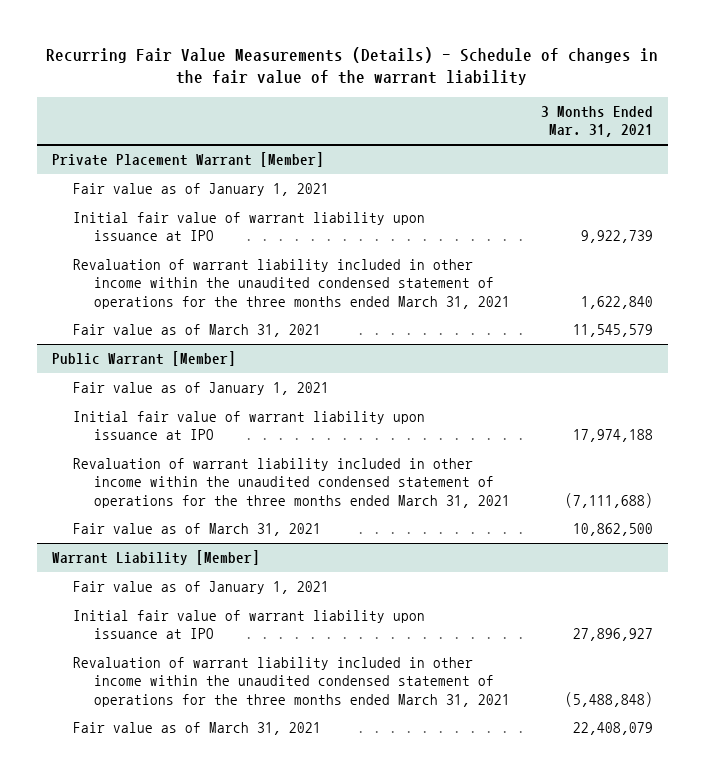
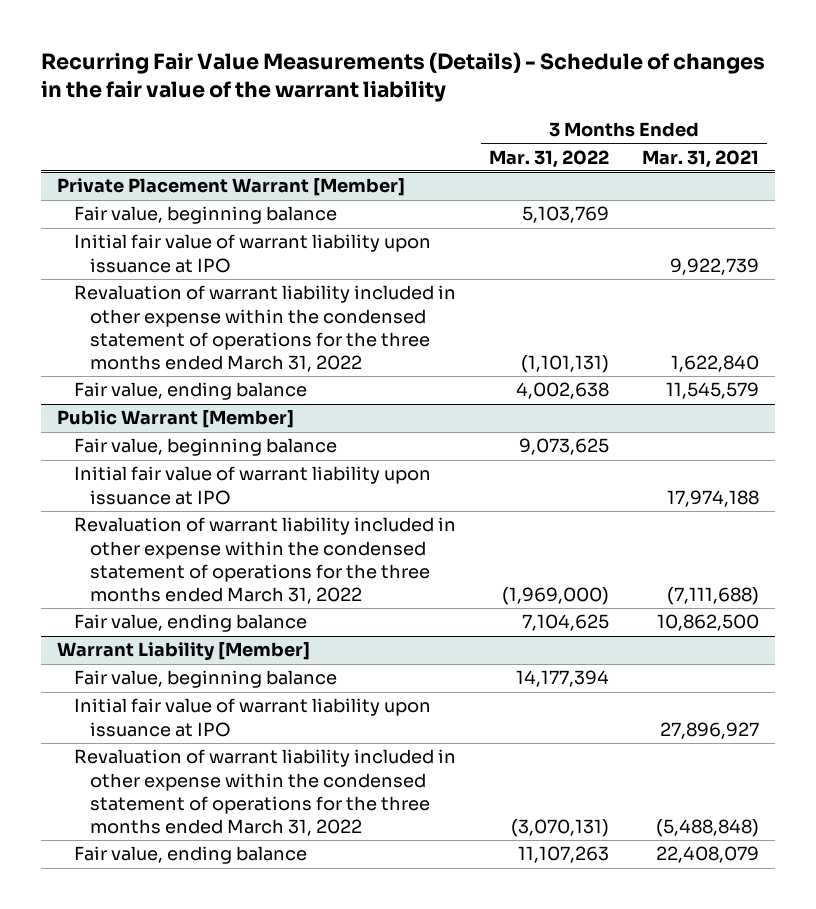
- | 3 Months Ended Mar. 31, 2021
+ | 3 Months Ended Mar. 31, 2022 | 3 Months Ended Mar. 31, 2021
@ Private Placement Warrant [Member]
- Fair value as of January 1, 2021
+ Fair value, beginning balance | 5,103,769 |
- Revaluation of warrant liability included in other income within the unaudited condensed statement of operations for the three months ended March 31, 2021 | 1,622,840
- Fair value as of March 31, 2021 | 11,545,579
+ Revaluation of warrant liability included in other expense within the condensed statement of operations for the three months ended March 31, 2022 | (1,101,131) | 1,622,840
+ Fair value, ending balance | 4,002,638 | 11,545,579
@ Public Warrant [Member]
- Fair value as of January 1, 2021
+ Fair value, beginning balance | 9,073,625 |
- Revaluation of warrant liability included in other income within the unaudited condensed statement of operations for the three months ended March 31, 2021 | (7,111,688)
- Fair value as of March 31, 2021 | 10,862,500
+ Revaluation of warrant liability included in other expense within the condensed statement of operations for the three months ended March 31, 2022 | (1,969,000) | (7,111,688)
+ Fair value, ending balance | 7,104,625 | 10,862,500
@ Warrant Liability [Member]
- Fair value as of January 1, 2021
+ Fair value, beginning balance | 14,177,394 |
- Revaluation of warrant liability included in other income within the unaudited condensed statement of operations for the three months ended March 31, 2021 | (5,488,848)
- Fair value as of March 31, 2021 | 22,408,079
+ Revaluation of warrant liability included in other expense within the condensed statement of operations for the three months ended March 31, 2022 | (3,070,131) | (5,488,848)
+ Fair value, ending balance | 11,107,263 | 22,408,079

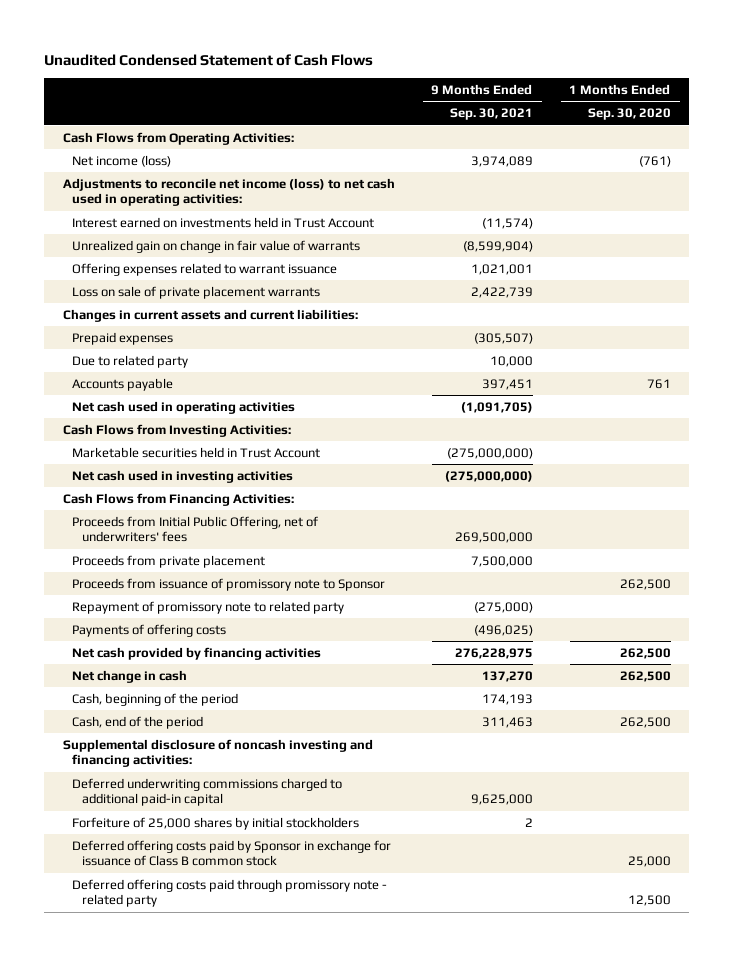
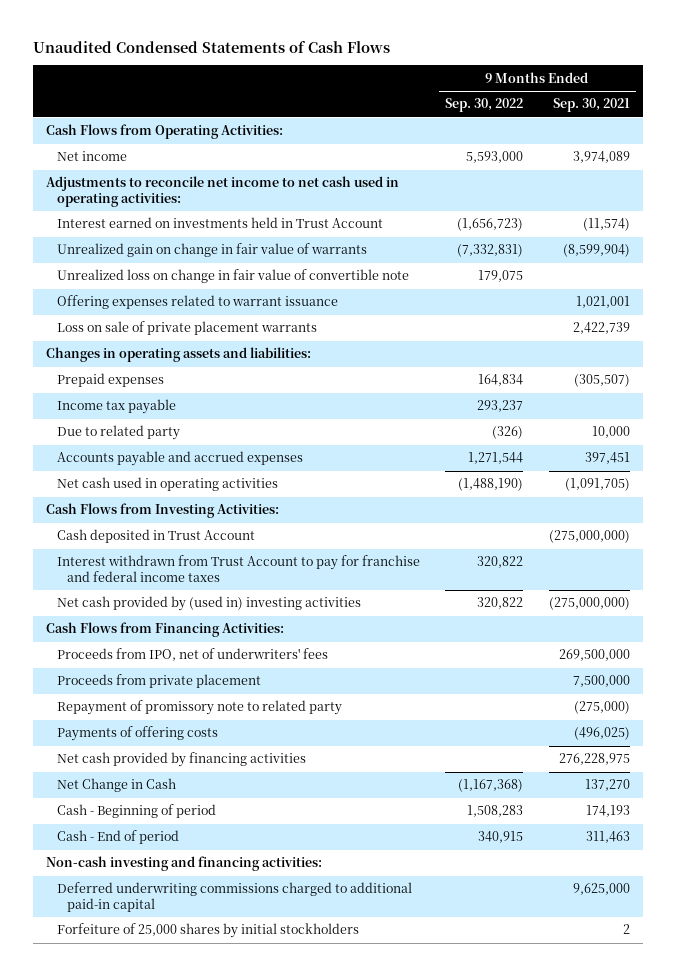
- Unaudited Condensed Statement of Cash Flows
+ Unaudited Condensed Statements of Cash Flows
- | 9 Months Ended Sep. 30, 2021 | 1 Months Ended Sep. 30, 2020
+ | 9 Months Ended Sep. 30, 2022 | 9 Months Ended Sep. 30, 2021
- Net income (loss) | 3,974,089 | (761)
- Adjustments to reconcile net income (loss) to net cash used in operating activities:
+ Net income | 5,593,000 | 3,974,089
+ Adjustments to reconcile net income to net cash used in operating activities:
+ Unrealized loss on change in fair value of convertible note | 179,075 |
- Changes in current assets and current liabilities:
+ Changes in operating assets and liabilities:
+ Income tax payable | 293,237 |
- Accounts payable | 397,451 | 761
+ Accounts payable and accrued expenses | 1,271,544 | 397,451
- Marketable securities held in Trust Account | (275,000,000) |
- Net cash used in investing activities | (275,000,000) |
+ Cash deposited in Trust Account | | (275,000,000)
+ Interest withdrawn from Trust Account to pay for franchise and federal income taxes | 320,822 |
+ Net cash provided by (used in) investing activities | 320,822 | (275,000,000)
- Proceeds from Initial Public Offering, net of underwriters' fees | 269,500,000 |
+ Proceeds from IPO, net of underwriters' fees | | 269,500,000
- Proceeds from issuance of promissory note to Sponsor | | 262,500
- Net change in cash | 137,270 | 262,500
- Cash, beginning of the period | 174,193 |
- Cash, end of the period | 311,463 | 262,500
- Supplemental disclosure of noncash investing and financing activities:
+ Net Change in Cash | (1,167,368) | 137,270
+ Cash - Beginning of period | 1,508,283 | 174,193
+ Cash - End of period | 340,915 | 311,463
+ Non-cash investing and financing activities:
- Deferred offering costs paid by Sponsor in exchange for issuance of Class B common stock | | 25,000
- Deferred offering costs paid through promissory note - related party | | 12,500

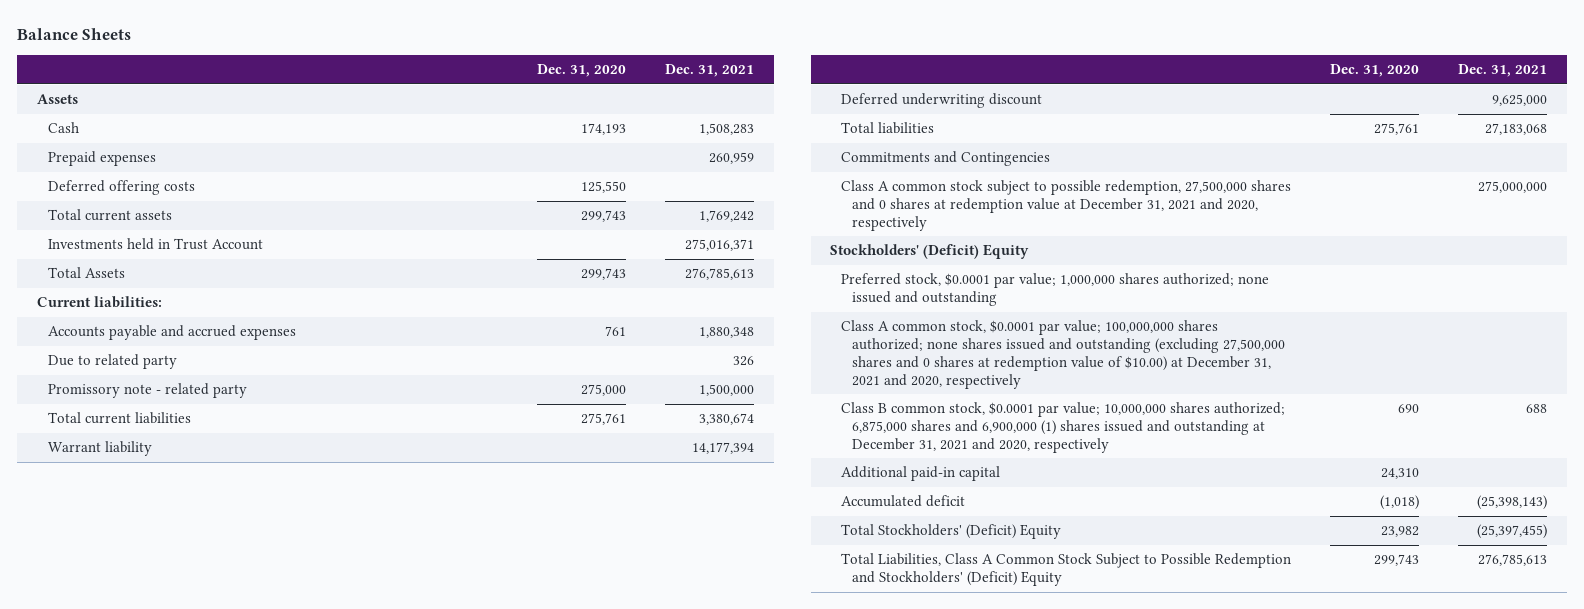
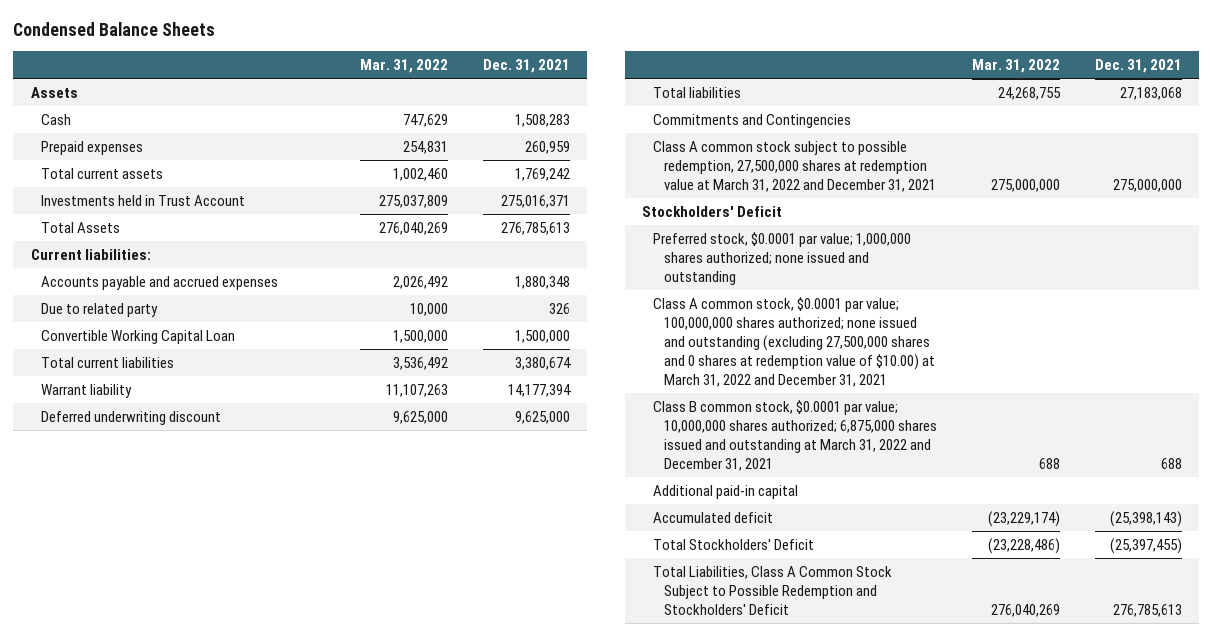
- Balance Sheets
+ Condensed Balance Sheets
- | Dec. 31, 2020 | Dec. 31, 2021
+ | Mar. 31, 2022 | Dec. 31, 2021
- Deferred offering costs | 125,550 |
- Promissory note - related party | 275,000 | 1,500,000
+ Convertible Working Capital Loan | 1,500,000 | 1,500,000
- Class A common stock subject to possible redemption, 27,500,000 shares and 0 shares at redemption value at December 31, 2021 and 2020, respectively | | 275,000,000
- Stockholders' (Deficit) Equity
+ Class A common stock subject to possible redemption, 27,500,000 shares at redemption value at March 31, 2022 and December 31, 2021 | 275,000,000 | 275,000,000
+ Stockholders' Deficit
- Class A common stock, $0.0001 par value; 100,000,000 shares authorized; none shares issued and outstanding (excluding 27,500,000 shares and 0 shares at redemption value of $10.00) at December 31, 2021 and 2020, respectively
- Class B common stock, $0.0001 par value; 10,000,000 shares authorized; 6,875,000 shares and 6,900,000 (1) shares issued and outstanding at December 31, 2021 and 2020, respectively | 690 | 688
+ Class A common stock, $0.0001 par value; 100,000,000 shares authorized; none issued and outstanding (excluding 27,500,000 shares and 0 shares at redemption value of $10.00) at March 31, 2022 and December 31, 2021
+ Class B common stock, $0.0001 par value; 10,000,000 shares authorized; 6,875,000 shares issued and outstanding at March 31, 2022 and December 31, 2021 | 688 | 688
- Total Stockholders' (Deficit) Equity | 23,982 | (25,397,455)
- Total Liabilities, Class A Common Stock Subject to Possible Redemption and Stockholders' (Deficit) Equity | 299,743 | 276,785,613
+ Total Stockholders' Deficit | (23,228,486) | (25,397,455)
+ Total Liabilities, Class A Common Stock Subject to Possible Redemption and Stockholders' Deficit | 276,040,269 | 276,785,613

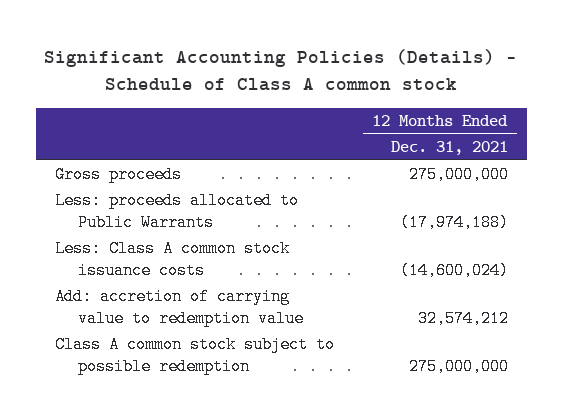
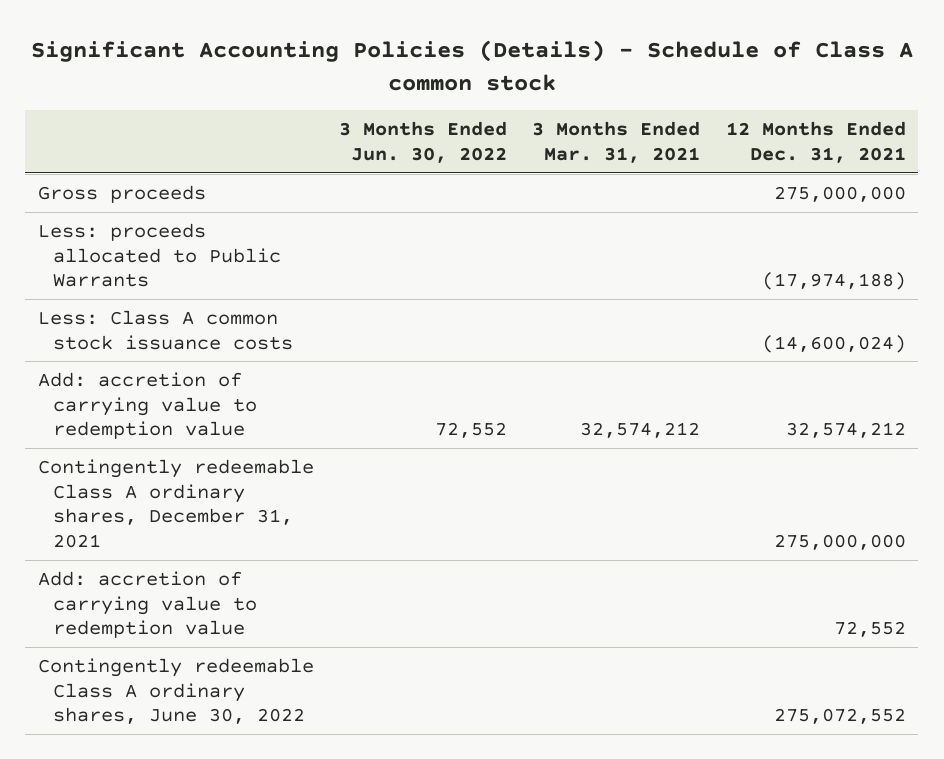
- | 12 Months Ended Dec. 31, 2021
+ | 3 Months Ended Jun. 30, 2022 | 3 Months Ended Mar. 31, 2021 | 12 Months Ended Dec. 31, 2021
- Class A common stock subject to possible redemption | 275,000,000
+ Contingently redeemable Class A ordinary shares, December 31, 2021 | | | 275,000,000
+ Add: accretion of carrying value to redemption value | | | 72,552
+ Contingently redeemable Class A ordinary shares, June 30, 2022 | | | 275,072,552

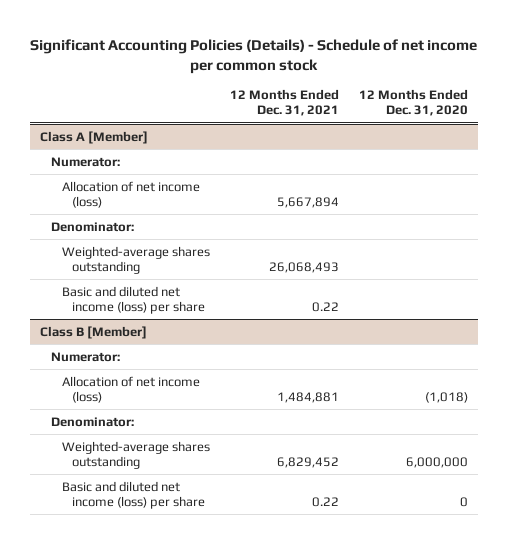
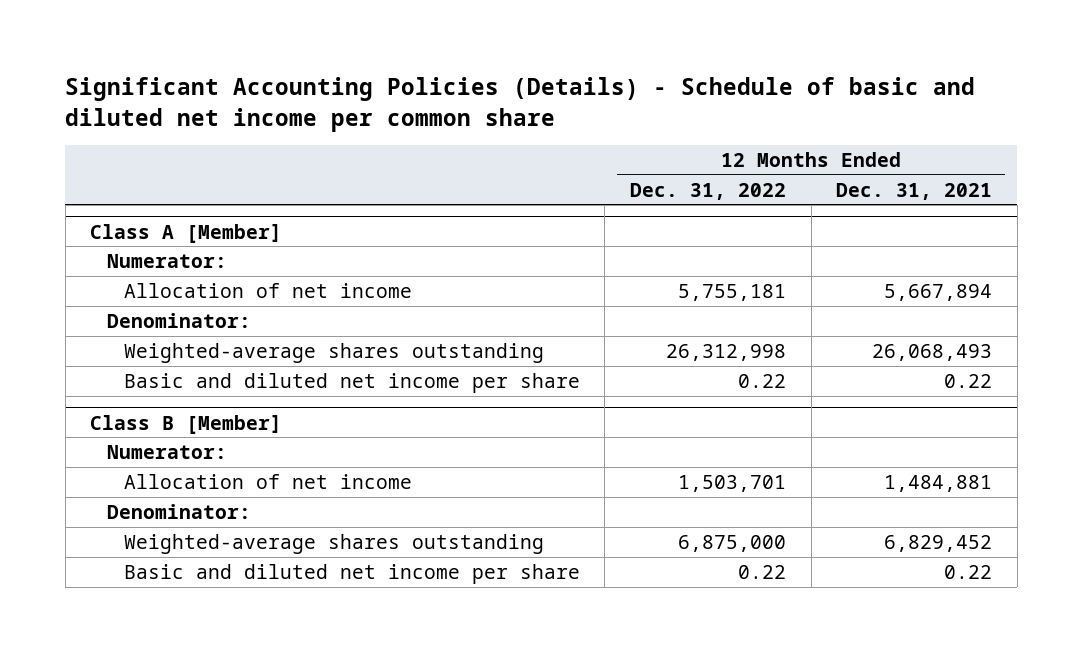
- Significant Accounting Policies (Details) - Schedule of net income per common stock
+ Significant Accounting Policies (Details) - Schedule of basic and diluted net income per common share
- | 12 Months Ended Dec. 31, 2021 | 12 Months Ended Dec. 31, 2020
+ | 12 Months Ended Dec. 31, 2022 | 12 Months Ended Dec. 31, 2021
@ Class A [Member]
- Allocation of net income (loss) | 5,667,894 |
+ Allocation of net income | 5,755,181 | 5,667,894
- Basic and diluted net income (loss) per share | 0.22 |
+ Basic and diluted net income per share | 0.22 | 0.22
@ Class B [Member]
- Allocation of net income (loss) | 1,484,881 | (1,018)
+ Allocation of net income | 1,503,701 | 1,484,881
- Basic and diluted net income (loss) per share | 0.22 | 0
+ Basic and diluted net income per share | 0.22 | 0.22

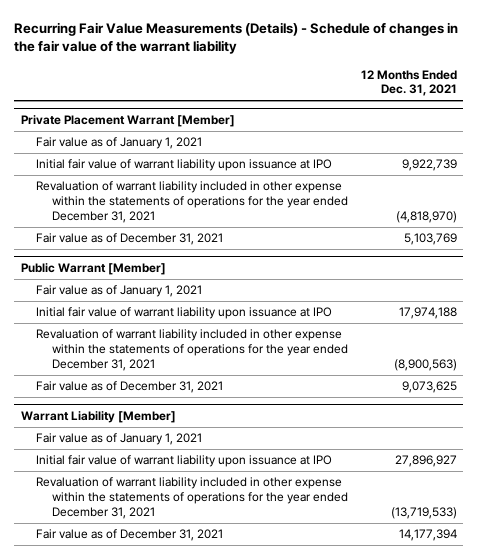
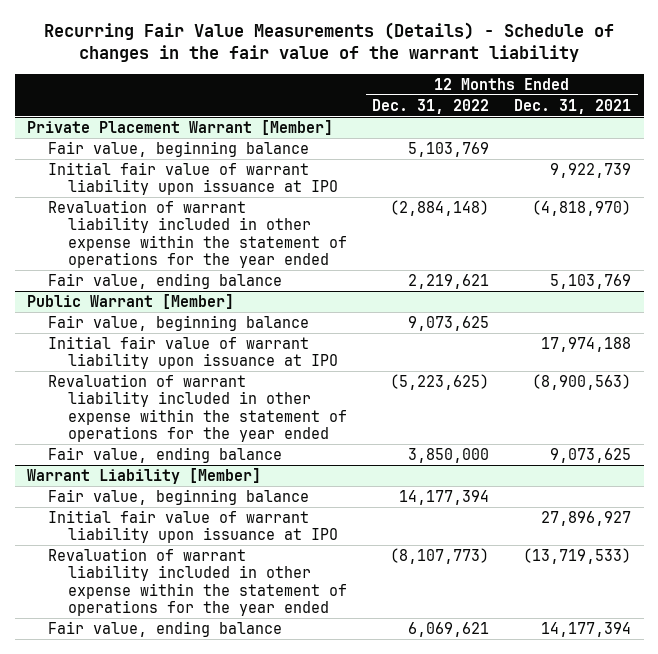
- | 12 Months Ended Dec. 31, 2021
+ | 12 Months Ended Dec. 31, 2022 | 12 Months Ended Dec. 31, 2021
@ Private Placement Warrant [Member]
- Fair value as of January 1, 2021
+ Fair value, beginning balance | 5,103,769 |
- Revaluation of warrant liability included in other expense within the statements of operations for the year ended December 31, 2021 | (4,818,970)
- Fair value as of December 31, 2021 | 5,103,769
+ Revaluation of warrant liability included in other expense within the statement of operations for the year ended | (2,884,148) | (4,818,970)
+ Fair value, ending balance | 2,219,621 | 5,103,769
@ Public Warrant [Member]
- Fair value as of January 1, 2021
+ Fair value, beginning balance | 9,073,625 |
- Revaluation of warrant liability included in other expense within the statements of operations for the year ended December 31, 2021 | (8,900,563)
- Fair value as of December 31, 2021 | 9,073,625
+ Revaluation of warrant liability included in other expense within the statement of operations for the year ended | (5,223,625) | (8,900,563)
+ Fair value, ending balance | 3,850,000 | 9,073,625
@ Warrant Liability [Member]
- Fair value as of January 1, 2021
+ Fair value, beginning balance | 14,177,394 |
- Revaluation of warrant liability included in other expense within the statements of operations for the year ended December 31, 2021 | (13,719,533)
- Fair value as of December 31, 2021 | 14,177,394
+ Revaluation of warrant liability included in other expense within the statement of operations for the year ended | (8,107,773) | (13,719,533)
+ Fair value, ending balance | 6,069,621 | 14,177,394

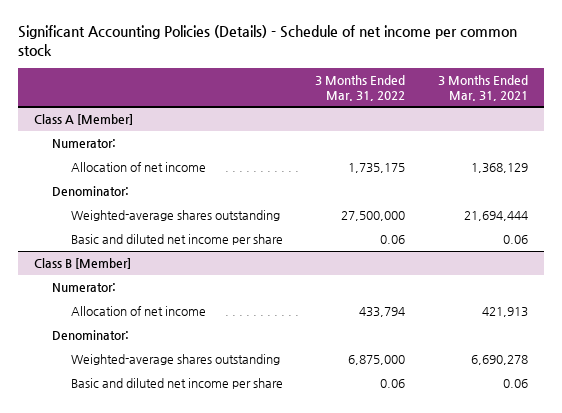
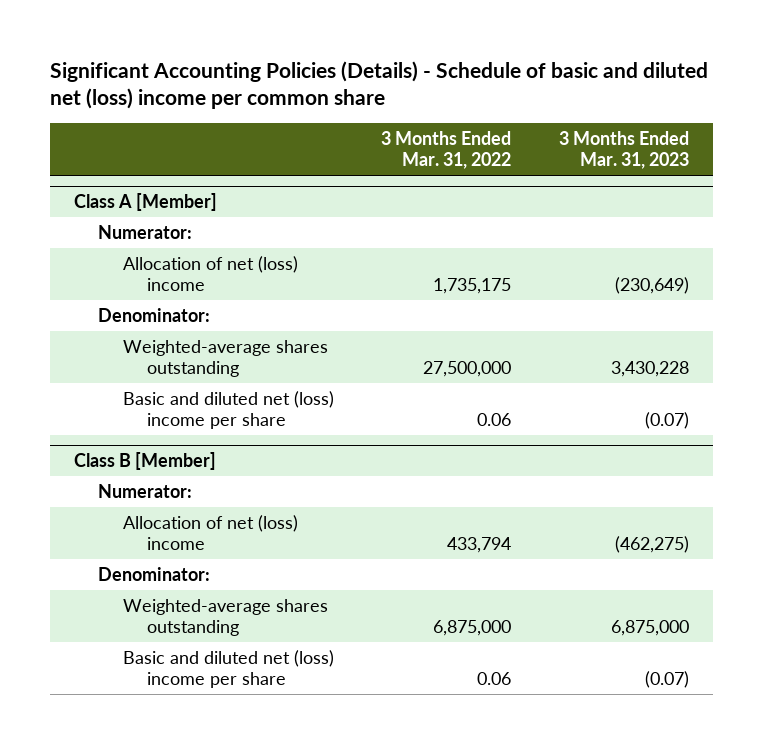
- Significant Accounting Policies (Details) - Schedule of net income per common stock
+ Significant Accounting Policies (Details) - Schedule of basic and diluted net (loss) income per common share
- | 3 Months Ended Mar. 31, 2022 | 3 Months Ended Mar. 31, 2021
+ | 3 Months Ended Mar. 31, 2022 | 3 Months Ended Mar. 31, 2023
@ Class A [Member]
- Allocation of net income | 1,735,175 | 1,368,129
+ Allocation of net (loss) income | 1,735,175 | (230,649)
- Basic and diluted net income per share | 0.06 | 0.06
+ Basic and diluted net (loss) income per share | 0.06 | (0.07)
@ Class B [Member]
- Allocation of net income | 433,794 | 421,913
+ Allocation of net (loss) income | 433,794 | (462,275)
- Basic and diluted net income per share | 0.06 | 0.06
+ Basic and diluted net (loss) income per share | 0.06 | (0.07)

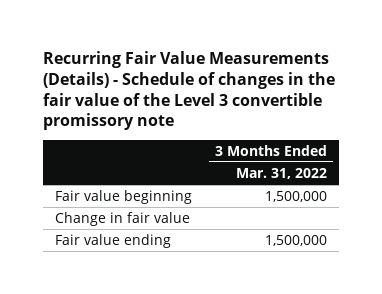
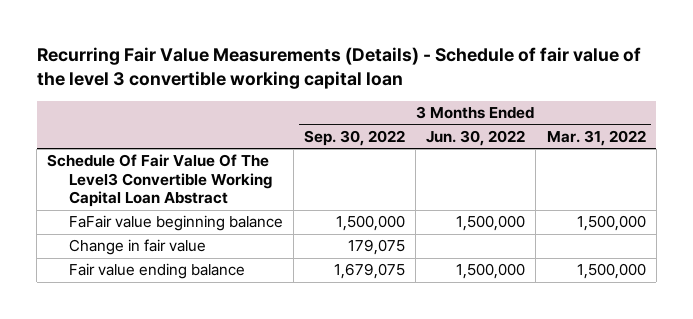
- Recurring Fair Value Measurements (Details) - Schedule of changes in the fair value of the Level 3 convertible promissory note
+ Recurring Fair Value Measurements (Details) - Schedule of fair value of the level 3 convertible working capital loan
- | 3 Months Ended Mar. 31, 2022
+ | 3 Months Ended Sep. 30, 2022 | 3 Months Ended Jun. 30, 2022 | 3 Months Ended Mar. 31, 2022
- Fair value beginning | 1,500,000
+ Schedule Of Fair Value Of The Level3 Convertible Working Capital Loan Abstract
+ FaFair value beginning balance | 1,500,000 | 1,500,000 | 1,500,000
- Fair value ending | 1,500,000
+ Fair value ending balance | 1,679,075 | 1,500,000 | 1,500,000

